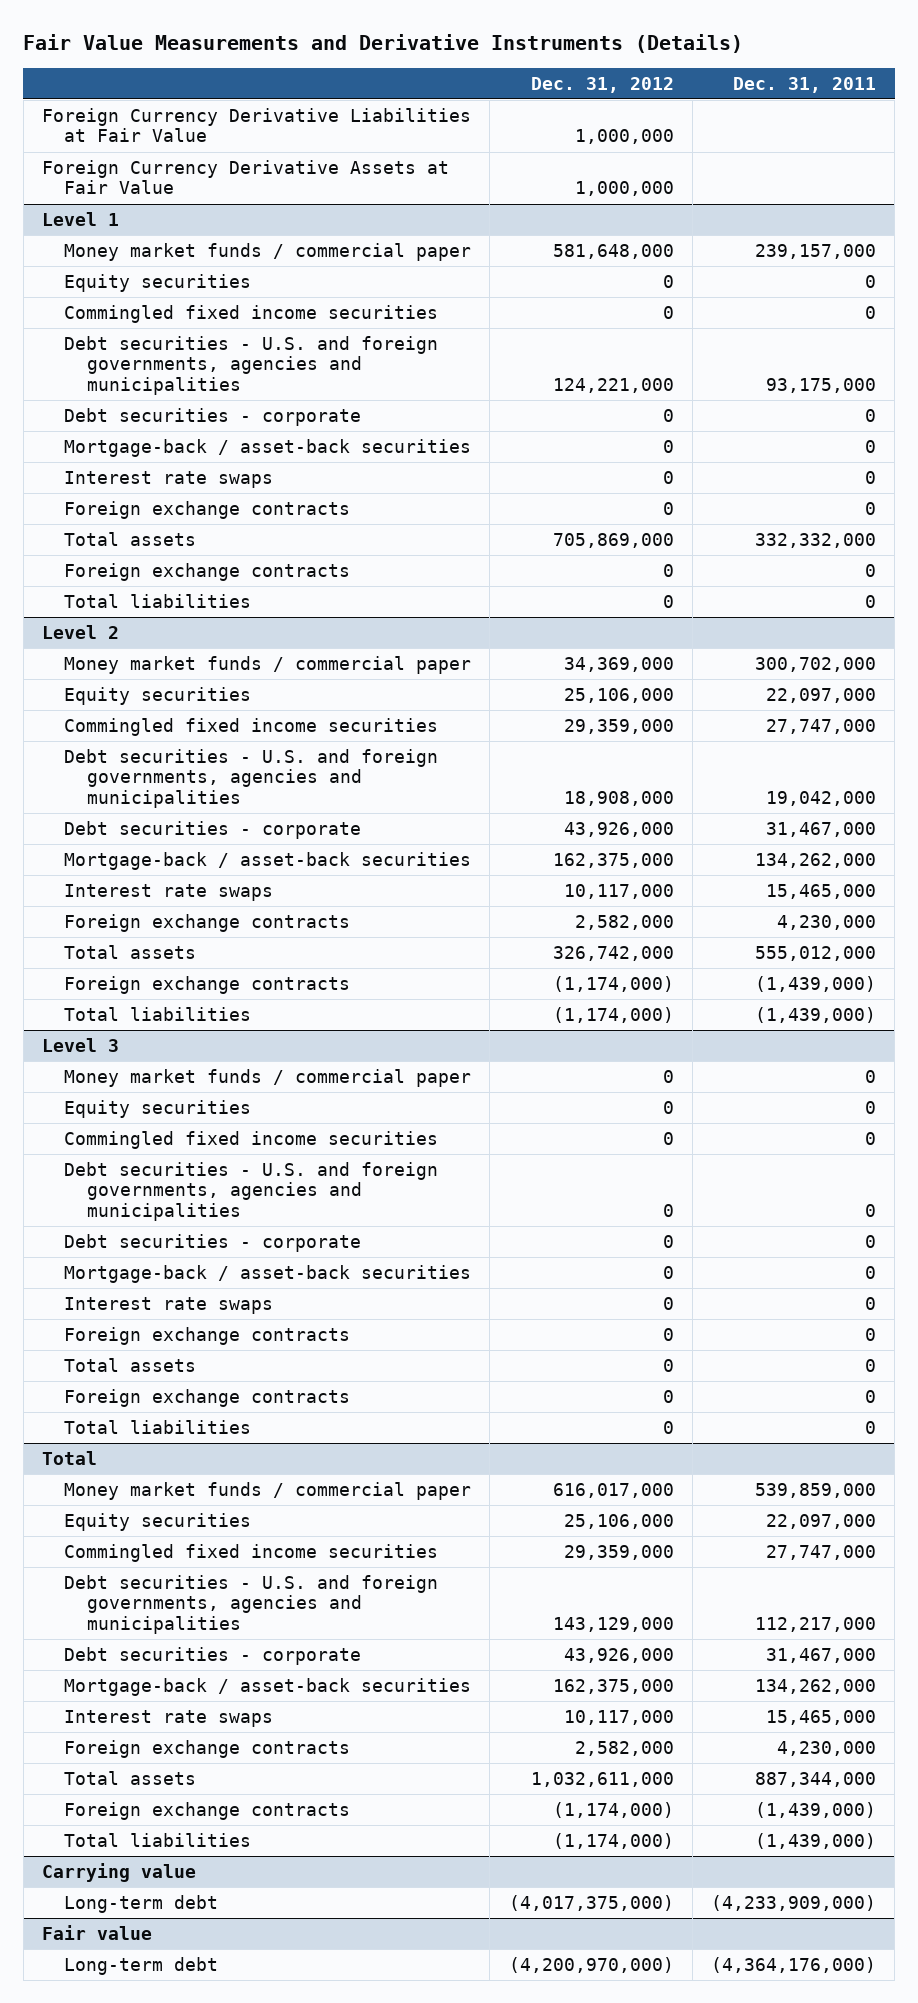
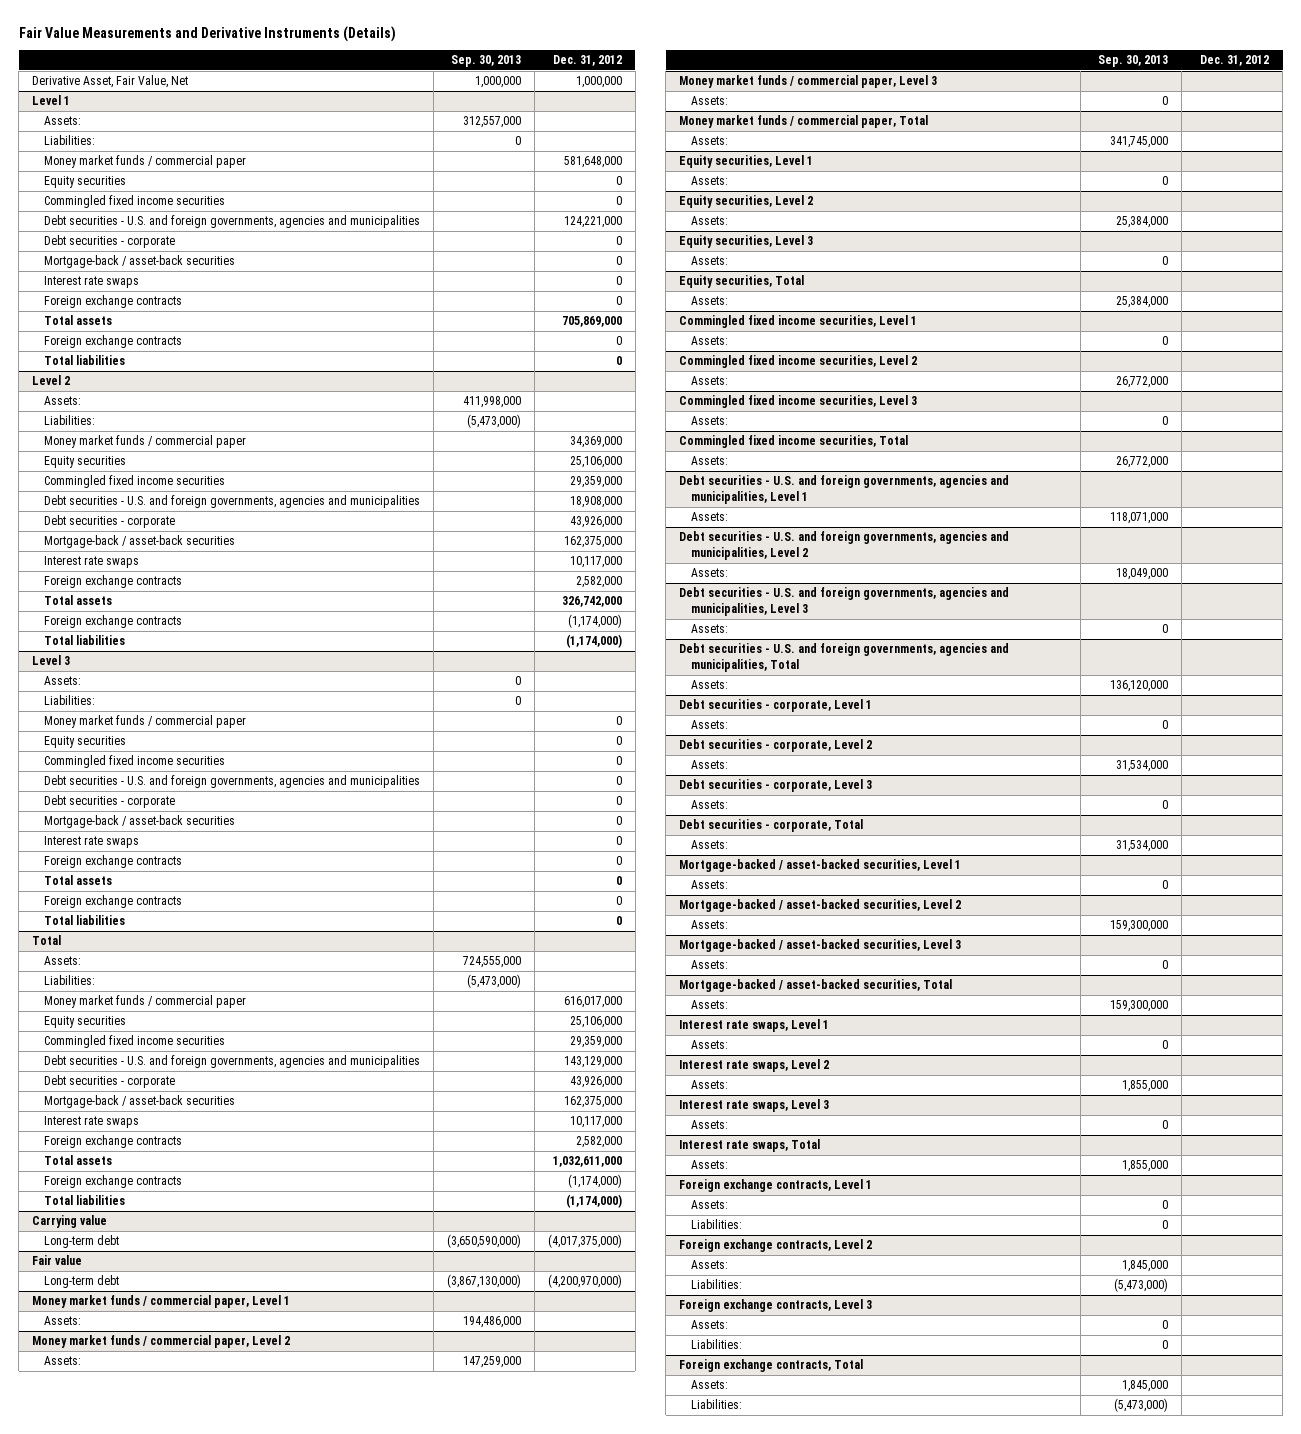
- | Dec. 31, 2012 | Dec. 31, 2011
+ | Sep. 30, 2013 | Dec. 31, 2012
- Foreign Currency Derivative Liabilities at Fair Value | 1,000,000 |
- Foreign Currency Derivative Assets at Fair Value | 1,000,000 |
+ Derivative Asset, Fair Value, Net | 1,000,000 | 1,000,000
@ Level 1
+ Assets: | 312,557,000 |
+ Liabilities: | 0 |
@ Level 2
+ Assets: | 411,998,000 |
+ Liabilities: | (5,473,000) |
@ Level 3
+ Assets: | 0 |
+ Liabilities: | 0 |
@ Total
+ Assets: | 724,555,000 |
+ Liabilities: | (5,473,000) |
+ Money market funds / commercial paper, Level 1
+ Assets: | 194,486,000 |
+ Money market funds / commercial paper, Level 2
+ Assets: | 147,259,000 |
+ Money market funds / commercial paper, Level 3
+ Assets: | 0 |
+ Money market funds / commercial paper, Total
+ Assets: | 341,745,000 |
+ Equity securities, Level 1
+ Assets: | 0 |
+ Equity securities, Level 2
+ Assets: | 25,384,000 |
+ Equity securities, Level 3
+ Assets: | 0 |
+ Equity securities, Total
+ Assets: | 25,384,000 |
+ Commingled fixed income securities, Level 1
+ Assets: | 0 |
+ Commingled fixed income securities, Level 2
+ Assets: | 26,772,000 |
+ Commingled fixed income securities, Level 3
+ Assets: | 0 |
+ Commingled fixed income securities, Total
+ Assets: | 26,772,000 |
+ Debt securities - U.S. and foreign governments, agencies and municipalities, Level 1
+ Assets: | 118,071,000 |
+ Debt securities - U.S. and foreign governments, agencies and municipalities, Level 2
+ Assets: | 18,049,000 |
+ Debt securities - U.S. and foreign governments, agencies and municipalities, Level 3
+ Assets: | 0 |
+ Debt securities - U.S. and foreign governments, agencies and municipalities, Total
+ Assets: | 136,120,000 |
+ Debt securities - corporate, Level 1
+ Assets: | 0 |
+ Debt securities - corporate, Level 2
+ Assets: | 31,534,000 |
+ Debt securities - corporate, Level 3
+ Assets: | 0 |
+ Debt securities - corporate, Total
+ Assets: | 31,534,000 |
+ Mortgage-backed / asset-backed securities, Level 1
+ Assets: | 0 |
+ Mortgage-backed / asset-backed securities, Level 2
+ Assets: | 159,300,000 |
+ Mortgage-backed / asset-backed securities, Level 3
+ Assets: | 0 |
+ Mortgage-backed / asset-backed securities, Total
+ Assets: | 159,300,000 |
+ Interest rate swaps, Level 1
+ Assets: | 0 |
+ Interest rate swaps, Level 2
+ Assets: | 1,855,000 |
+ Interest rate swaps, Level 3
+ Assets: | 0 |
+ Interest rate swaps, Total
+ Assets: | 1,855,000 |
+ Foreign exchange contracts, Level 1
+ Assets: | 0 |
+ Liabilities: | 0 |
+ Foreign exchange contracts, Level 2
+ Assets: | 1,845,000 |
+ Liabilities: | (5,473,000) |
+ Foreign exchange contracts, Level 3
+ Assets: | 0 |
+ Liabilities: | 0 |
+ Foreign exchange contracts, Total
+ Assets: | 1,845,000 |
+ Liabilities: | (5,473,000) |

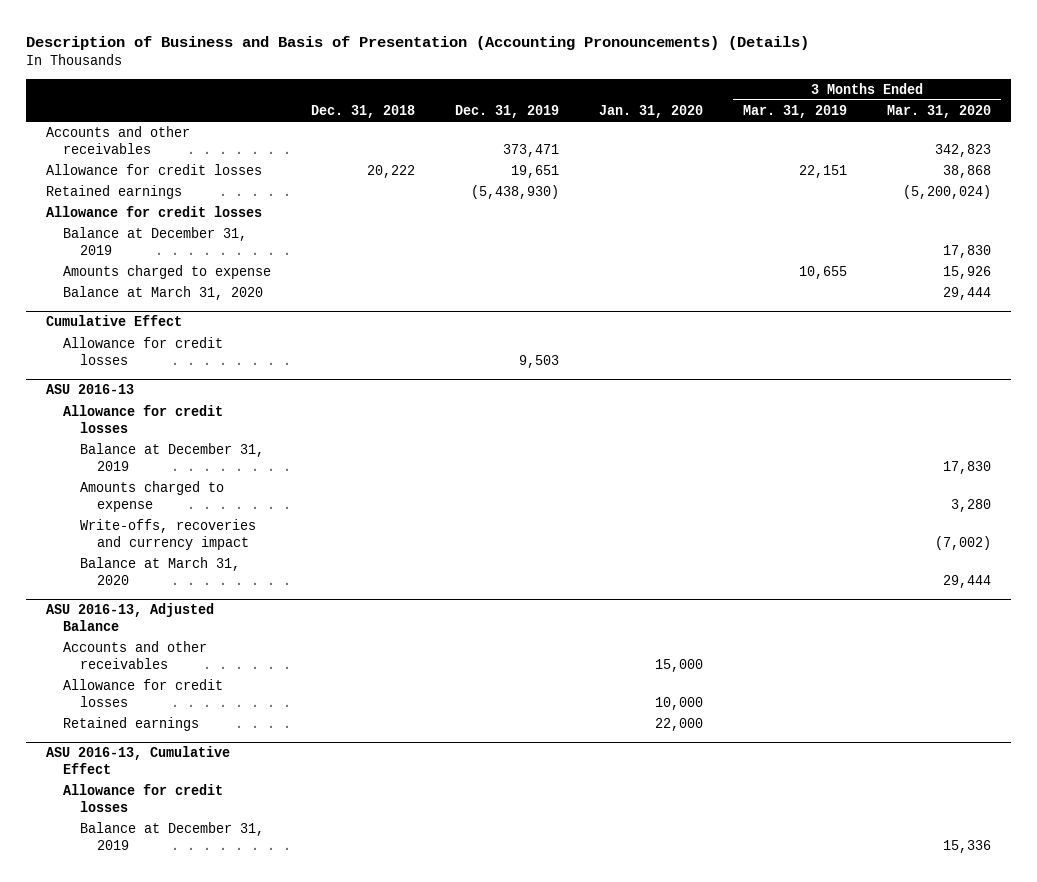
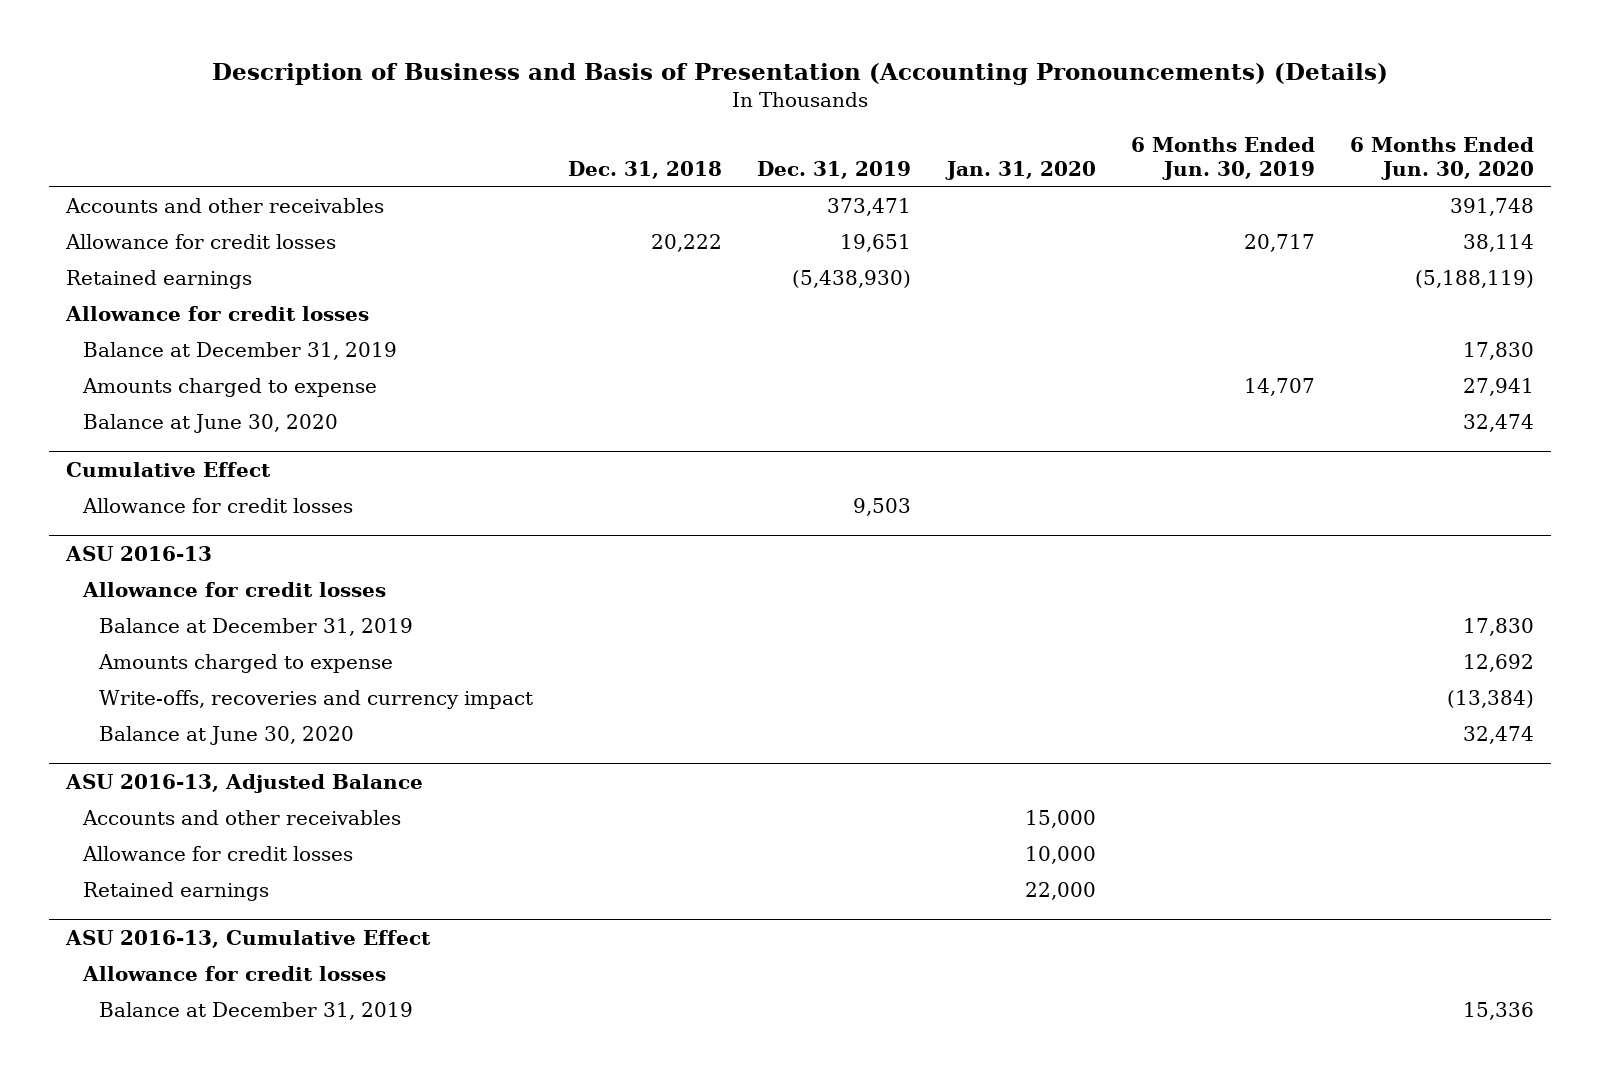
- | Dec. 31, 2018 | Dec. 31, 2019 | Jan. 31, 2020 | 3 Months Ended Mar. 31, 2019 | 3 Months Ended Mar. 31, 2020
+ | Dec. 31, 2018 | Dec. 31, 2019 | Jan. 31, 2020 | 6 Months Ended Jun. 30, 2019 | 6 Months Ended Jun. 30, 2020
- Balance at March 31, 2020 | | | | | 29,444
+ Balance at June 30, 2020 | | | | | 32,474
@ ASU 2016-13
- Balance at March 31, 2020 | | | | | 29,444
+ Balance at June 30, 2020 | | | | | 32,474

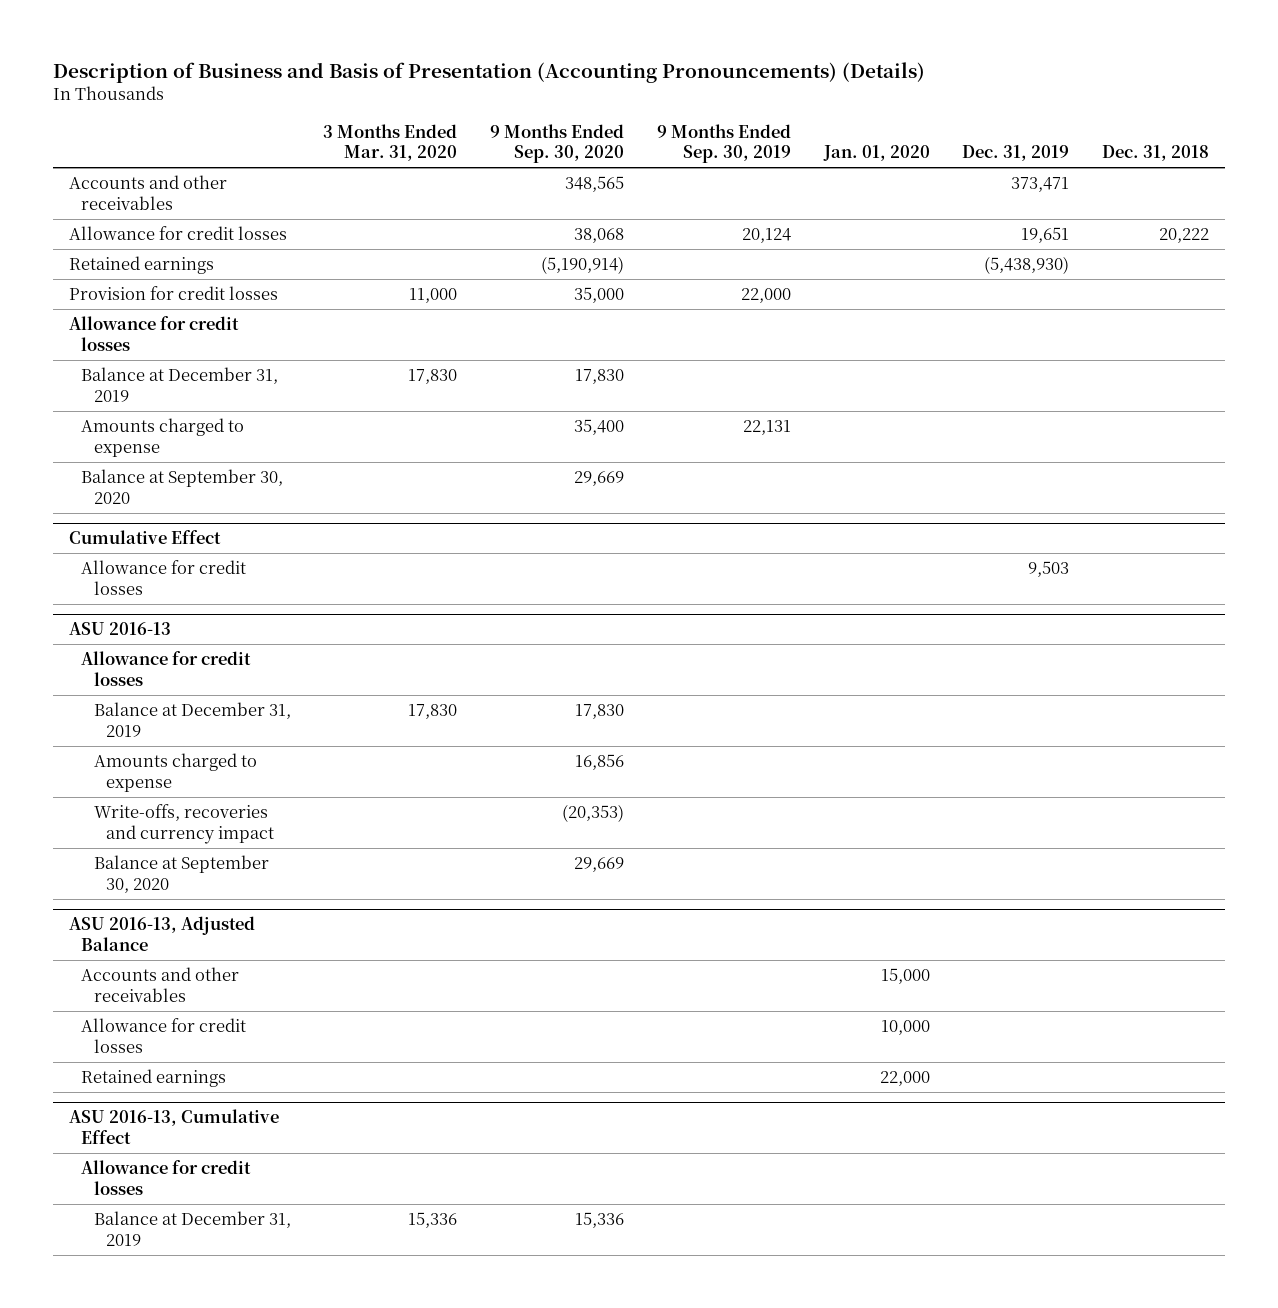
- | Dec. 31, 2018 | Dec. 31, 2019 | Jan. 31, 2020 | 6 Months Ended Jun. 30, 2019 | 6 Months Ended Jun. 30, 2020
+ | 3 Months Ended Mar. 31, 2020 | 9 Months Ended Sep. 30, 2020 | 9 Months Ended Sep. 30, 2019 | Jan. 01, 2020 | Dec. 31, 2019 | Dec. 31, 2018
+ Provision for credit losses | 11,000 | 35,000 | 22,000 | | |
- Balance at June 30, 2020 | | | | | 32,474
+ Balance at September 30, 2020 | | 29,669 | | | |
@ ASU 2016-13
- Balance at June 30, 2020 | | | | | 32,474
+ Balance at September 30, 2020 | | 29,669 | | | |

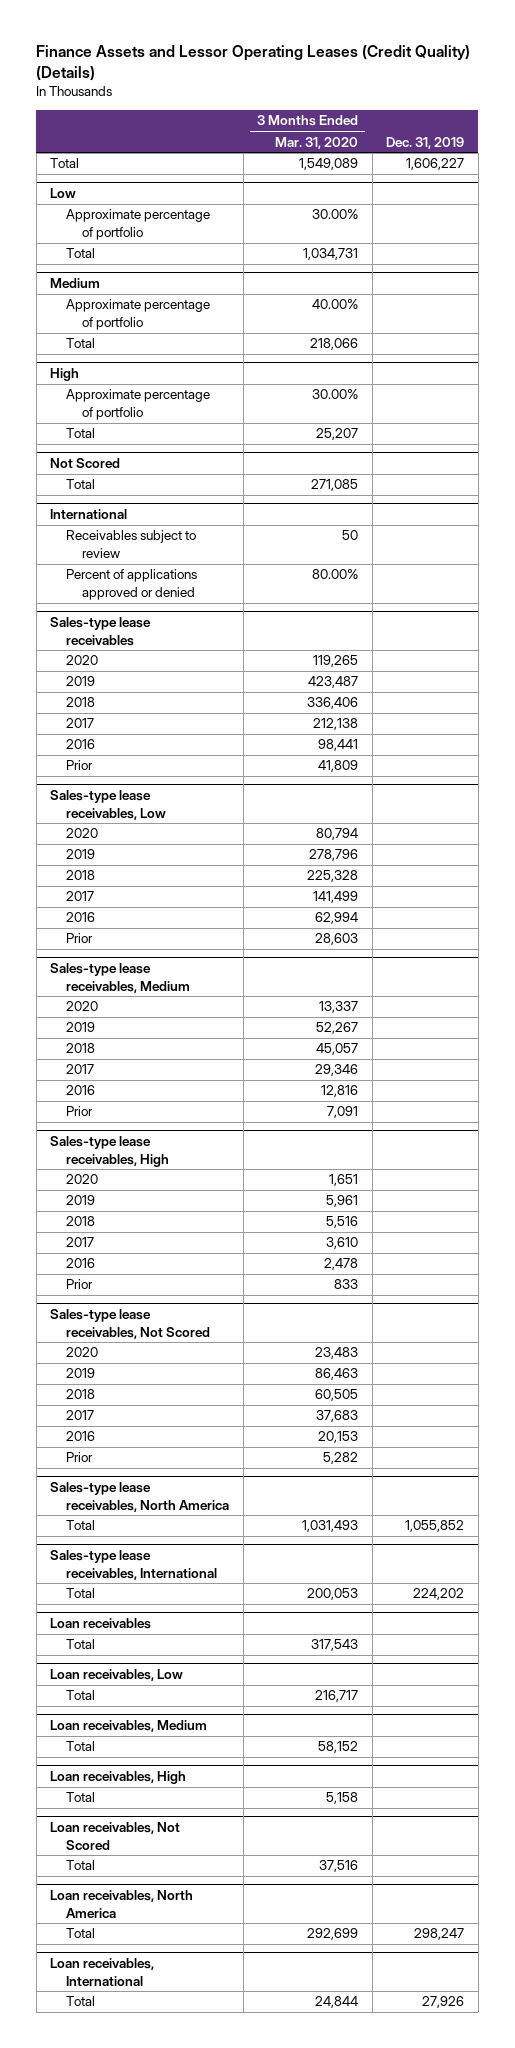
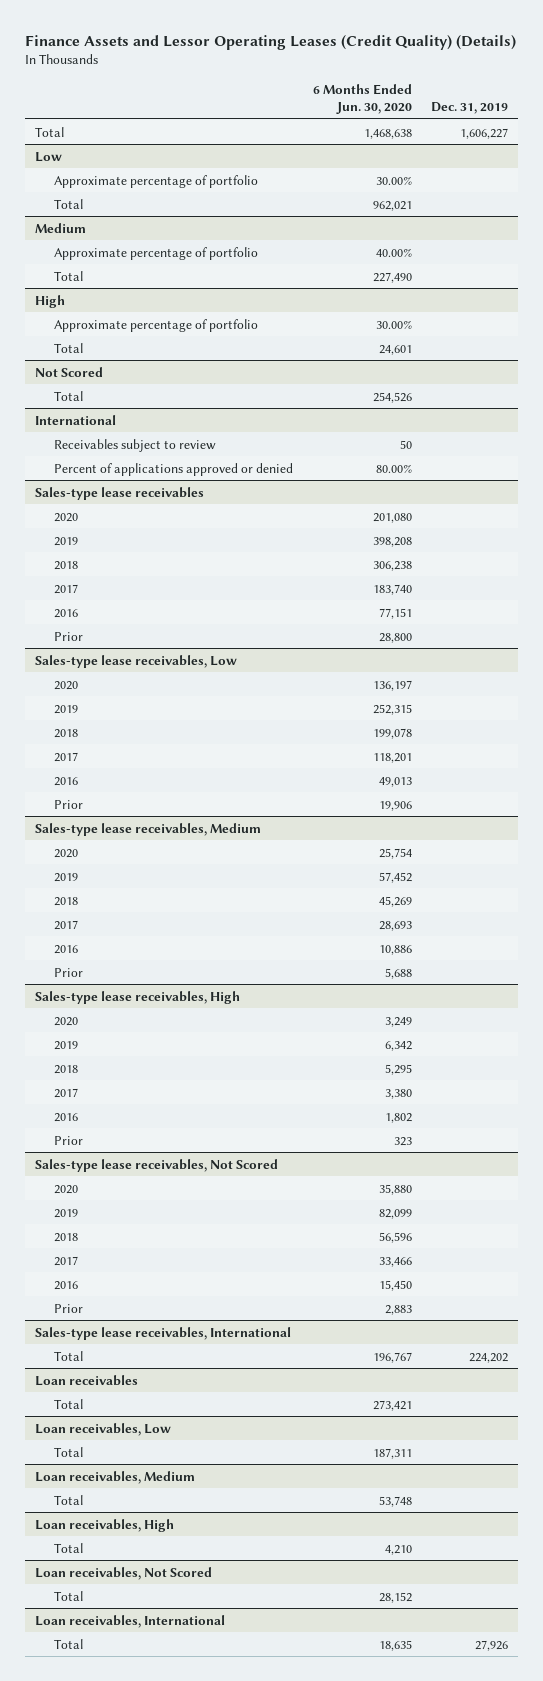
- | 3 Months Ended Mar. 31, 2020 | Dec. 31, 2019
+ | 6 Months Ended Jun. 30, 2020 | Dec. 31, 2019
- Sales-type lease receivables, North America
- Total | 1,031,493 | 1,055,852
- Loan receivables, North America
- Total | 292,699 | 298,247

